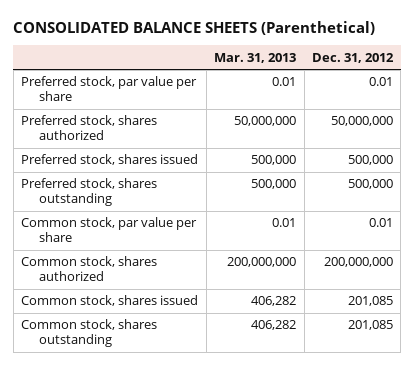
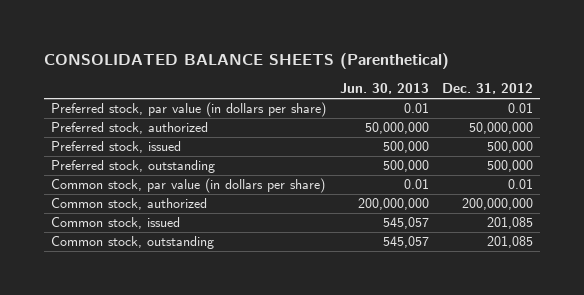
- | Mar. 31, 2013 | Dec. 31, 2012
+ | Jun. 30, 2013 | Dec. 31, 2012
- Preferred stock, par value per share | 0.01 | 0.01
- Preferred stock, shares authorized | 50,000,000 | 50,000,000
- Preferred stock, shares issued | 500,000 | 500,000
- Preferred stock, shares outstanding | 500,000 | 500,000
- Common stock, par value per share | 0.01 | 0.01
- Common stock, shares authorized | 200,000,000 | 200,000,000
- Common stock, shares issued | 406,282 | 201,085
- Common stock, shares outstanding | 406,282 | 201,085
+ Preferred stock, par value (in dollars per share) | 0.01 | 0.01
+ Preferred stock, authorized | 50,000,000 | 50,000,000
+ Preferred stock, issued | 500,000 | 500,000
+ Preferred stock, outstanding | 500,000 | 500,000
+ Common stock, par value (in dollars per share) | 0.01 | 0.01
+ Common stock, authorized | 200,000,000 | 200,000,000
+ Common stock, issued | 545,057 | 201,085
+ Common stock, outstanding | 545,057 | 201,085

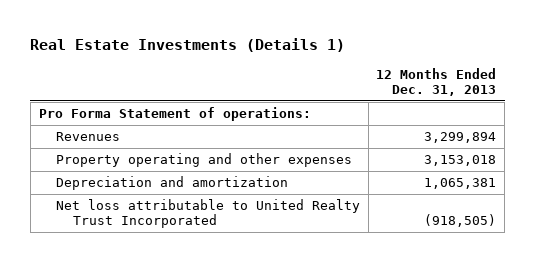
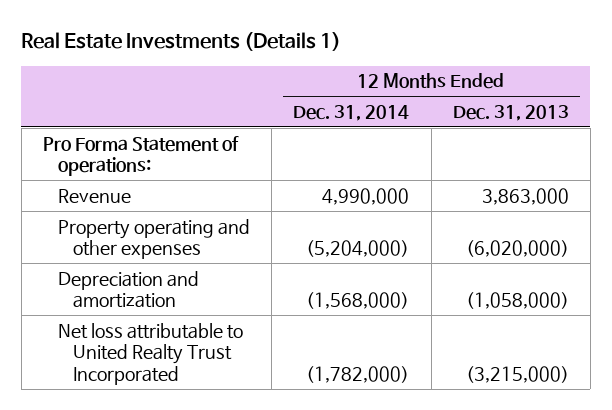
- | 12 Months Ended Dec. 31, 2013
+ | 12 Months Ended Dec. 31, 2014 | 12 Months Ended Dec. 31, 2013
- Revenues | 3,299,894
- Property operating and other expenses | 3,153,018
- Depreciation and amortization | 1,065,381
- Net loss attributable to United Realty Trust Incorporated | (918,505)
+ Revenue | 4,990,000 | 3,863,000
+ Property operating and other expenses | (5,204,000) | (6,020,000)
+ Depreciation and amortization | (1,568,000) | (1,058,000)
+ Net loss attributable to United Realty Trust Incorporated | (1,782,000) | (3,215,000)

